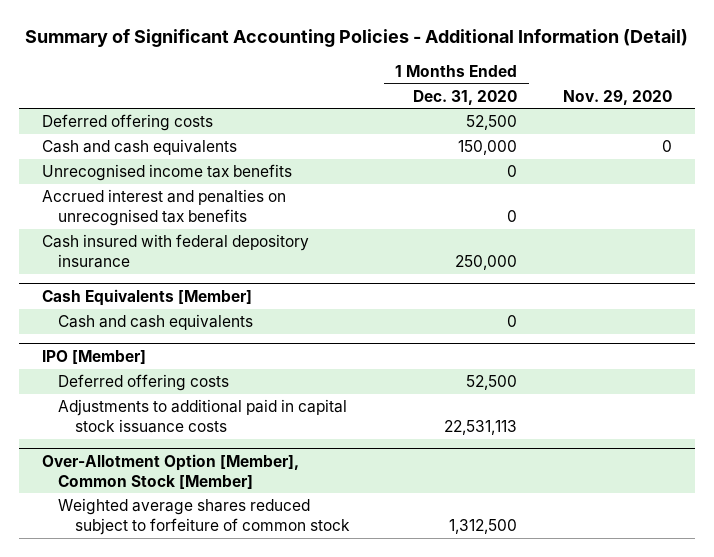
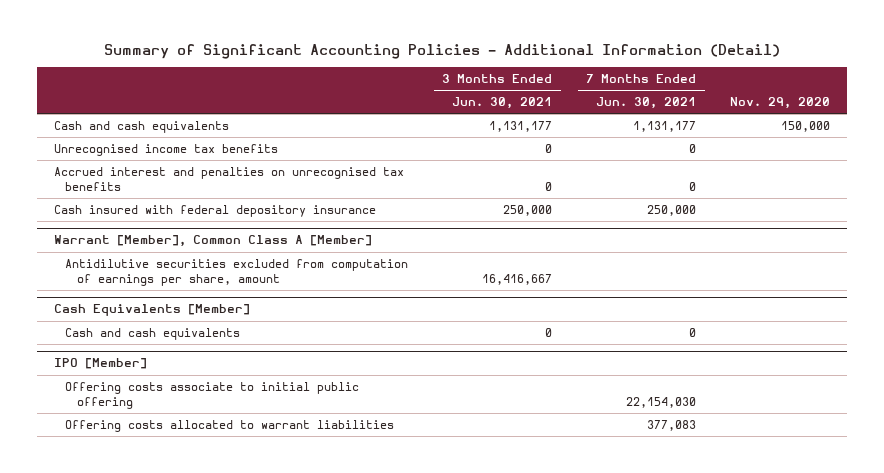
- | 1 Months Ended Dec. 31, 2020 | Nov. 29, 2020
+ | 3 Months Ended Jun. 30, 2021 | 7 Months Ended Jun. 30, 2021 | Nov. 29, 2020
- Deferred offering costs | 52,500 |
- Cash and cash equivalents | 150,000 | 0
+ Cash and cash equivalents | 1,131,177 | 1,131,177 | 150,000
+ Warrant [Member], Common Class A [Member]
+ Antidilutive securities excluded from computation of earnings per share, amount | 16,416,667 | |
@ IPO [Member]
- Deferred offering costs | 52,500 |
- Adjustments to additional paid in capital stock issuance costs | 22,531,113 |
- Over-Allotment Option [Member], Common Stock [Member]
- Weighted average shares reduced subject to forfeiture of common stock | 1,312,500 |
@ IPO [Member]
+ Offering costs associate to initial public offering | | 22,154,030 |
+ Offering costs allocated to warrant liabilities | | 377,083 |

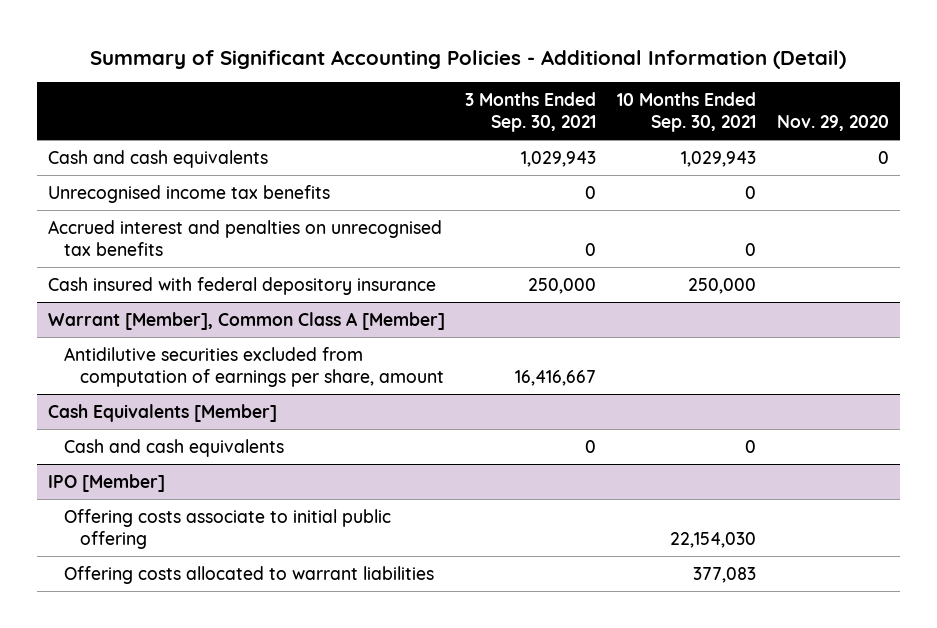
- | 3 Months Ended Jun. 30, 2021 | 7 Months Ended Jun. 30, 2021 | Nov. 29, 2020
+ | 3 Months Ended Sep. 30, 2021 | 10 Months Ended Sep. 30, 2021 | Nov. 29, 2020
- Cash and cash equivalents | 1,131,177 | 1,131,177 | 150,000
+ Cash and cash equivalents | 1,029,943 | 1,029,943 | 0

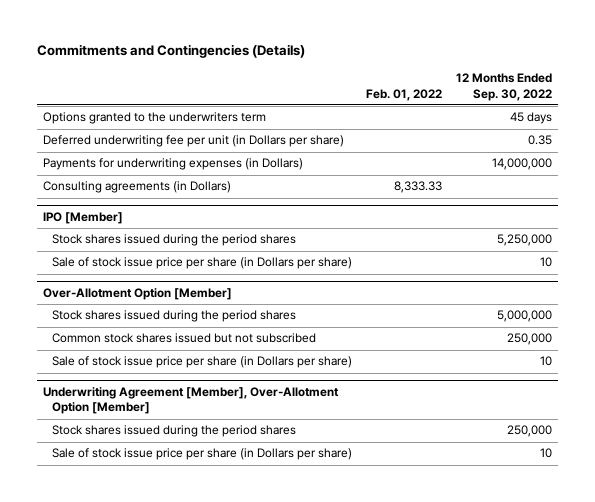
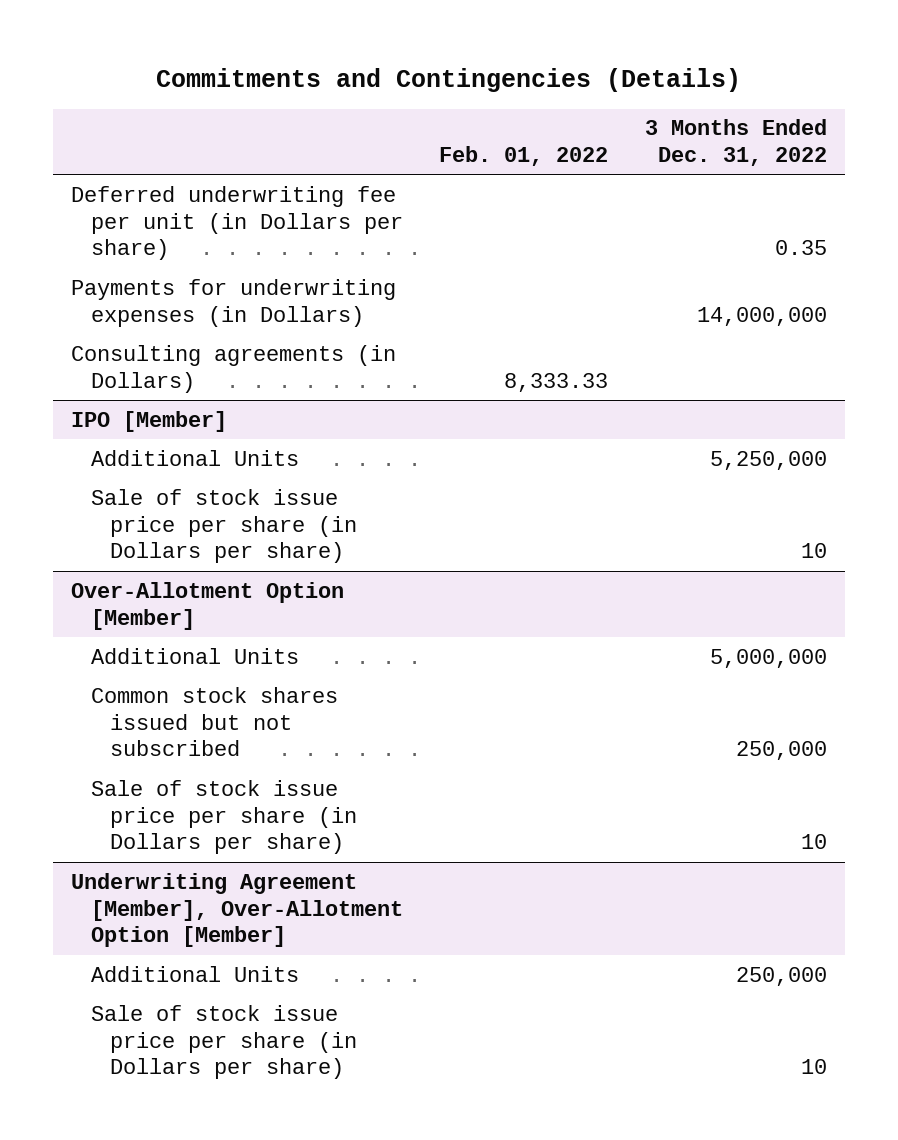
- | Feb. 01, 2022 | 12 Months Ended Sep. 30, 2022
+ | Feb. 01, 2022 | 3 Months Ended Dec. 31, 2022
- Options granted to the underwriters term | | 45 days
@ IPO [Member]
- Stock shares issued during the period shares | | 5,250,000
+ Additional Units | | 5,250,000
@ Over-Allotment Option [Member]
- Stock shares issued during the period shares | | 5,000,000
+ Additional Units | | 5,000,000
@ Underwriting Agreement [Member], Over-Allotment Option [Member]
- Stock shares issued during the period shares | | 250,000
+ Additional Units | | 250,000

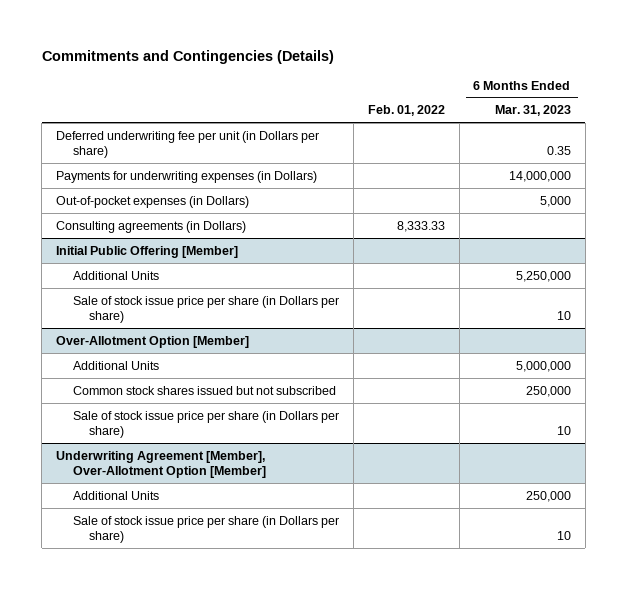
- | Feb. 01, 2022 | 3 Months Ended Dec. 31, 2022
+ | Feb. 01, 2022 | 6 Months Ended Mar. 31, 2023
+ Out-of-pocket expenses (in Dollars) | | 5,000
- IPO [Member]
+ Initial Public Offering [Member]

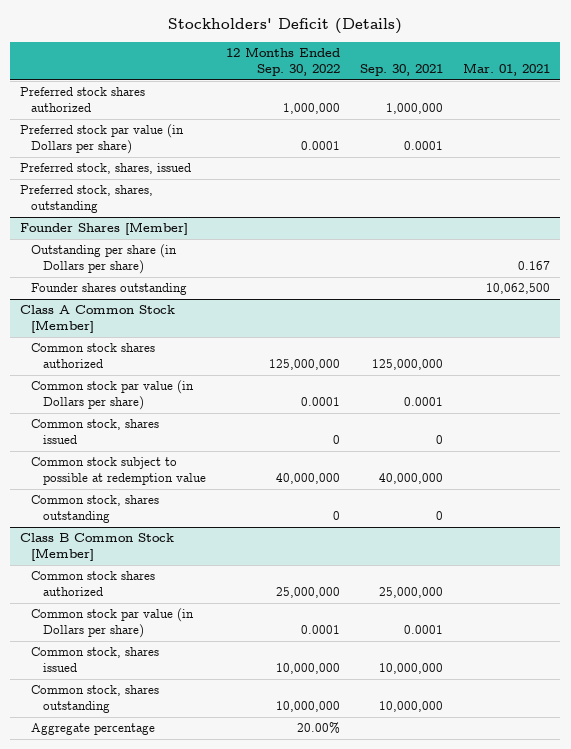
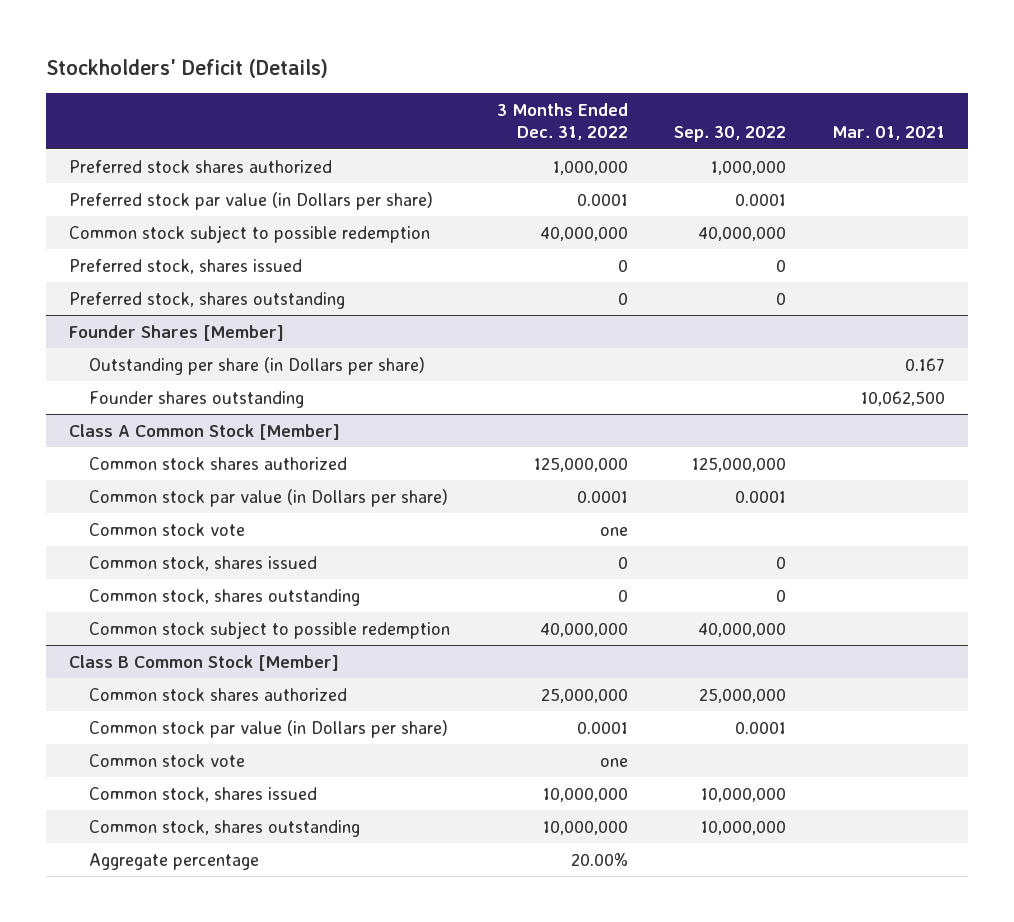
- | 12 Months Ended Sep. 30, 2022 | Sep. 30, 2021 | Mar. 01, 2021
+ | 3 Months Ended Dec. 31, 2022 | Sep. 30, 2022 | Mar. 01, 2021
- Preferred stock, shares, issued
- Preferred stock, shares, outstanding
+ Common stock subject to possible redemption | 40,000,000 | 40,000,000 |
+ Preferred stock, shares issued | 0 | 0 |
+ Preferred stock, shares outstanding | 0 | 0 |
@ Class A Common Stock [Member]
+ Common stock vote | one | |
- Common stock subject to possible at redemption value | 40,000,000 | 40,000,000 |
+ Common stock subject to possible redemption | 40,000,000 | 40,000,000 |
@ Class B Common Stock [Member]
+ Common stock vote | one | |

